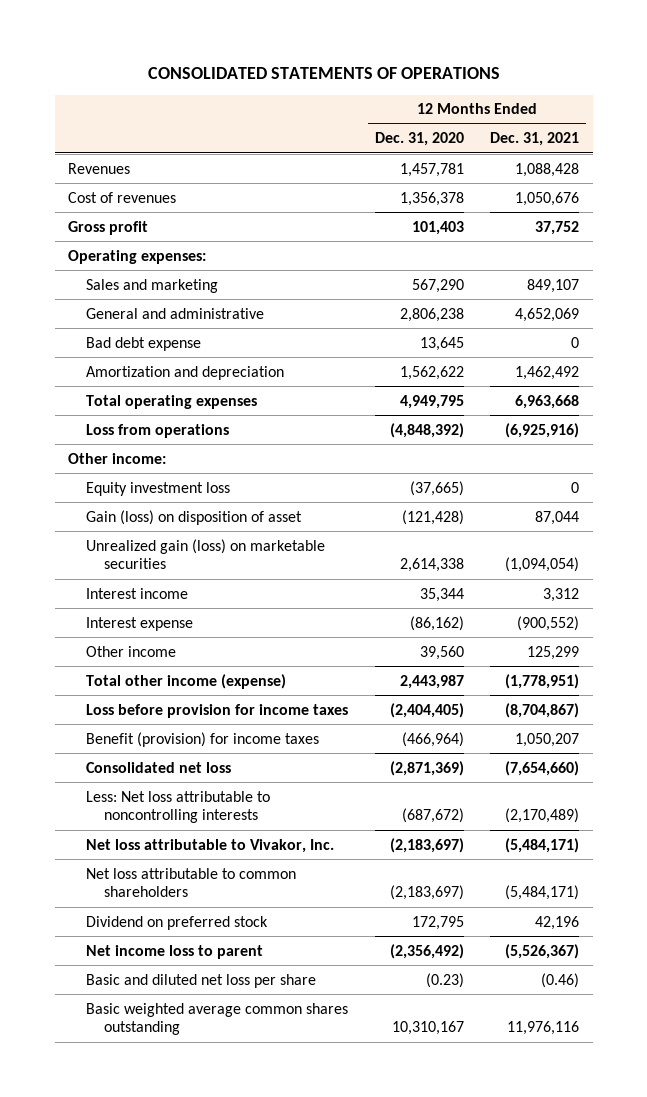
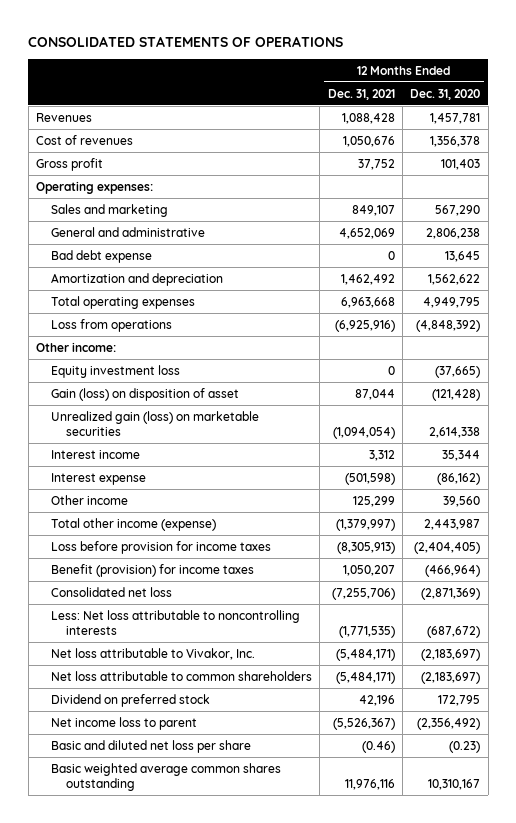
- | 12 Months Ended Dec. 31, 2020 | 12 Months Ended Dec. 31, 2021
+ | 12 Months Ended Dec. 31, 2021 | 12 Months Ended Dec. 31, 2020
- Interest expense | (86,162) | (900,552)
+ Interest expense | (501,598) | (86,162)
- Total other income (expense) | 2,443,987 | (1,778,951)
- Loss before provision for income taxes | (2,404,405) | (8,704,867)
+ Total other income (expense) | (1,379,997) | 2,443,987
+ Loss before provision for income taxes | (8,305,913) | (2,404,405)
- Consolidated net loss | (2,871,369) | (7,654,660)
- Less: Net loss attributable to noncontrolling interests | (687,672) | (2,170,489)
+ Consolidated net loss | (7,255,706) | (2,871,369)
+ Less: Net loss attributable to noncontrolling interests | (1,771,535) | (687,672)

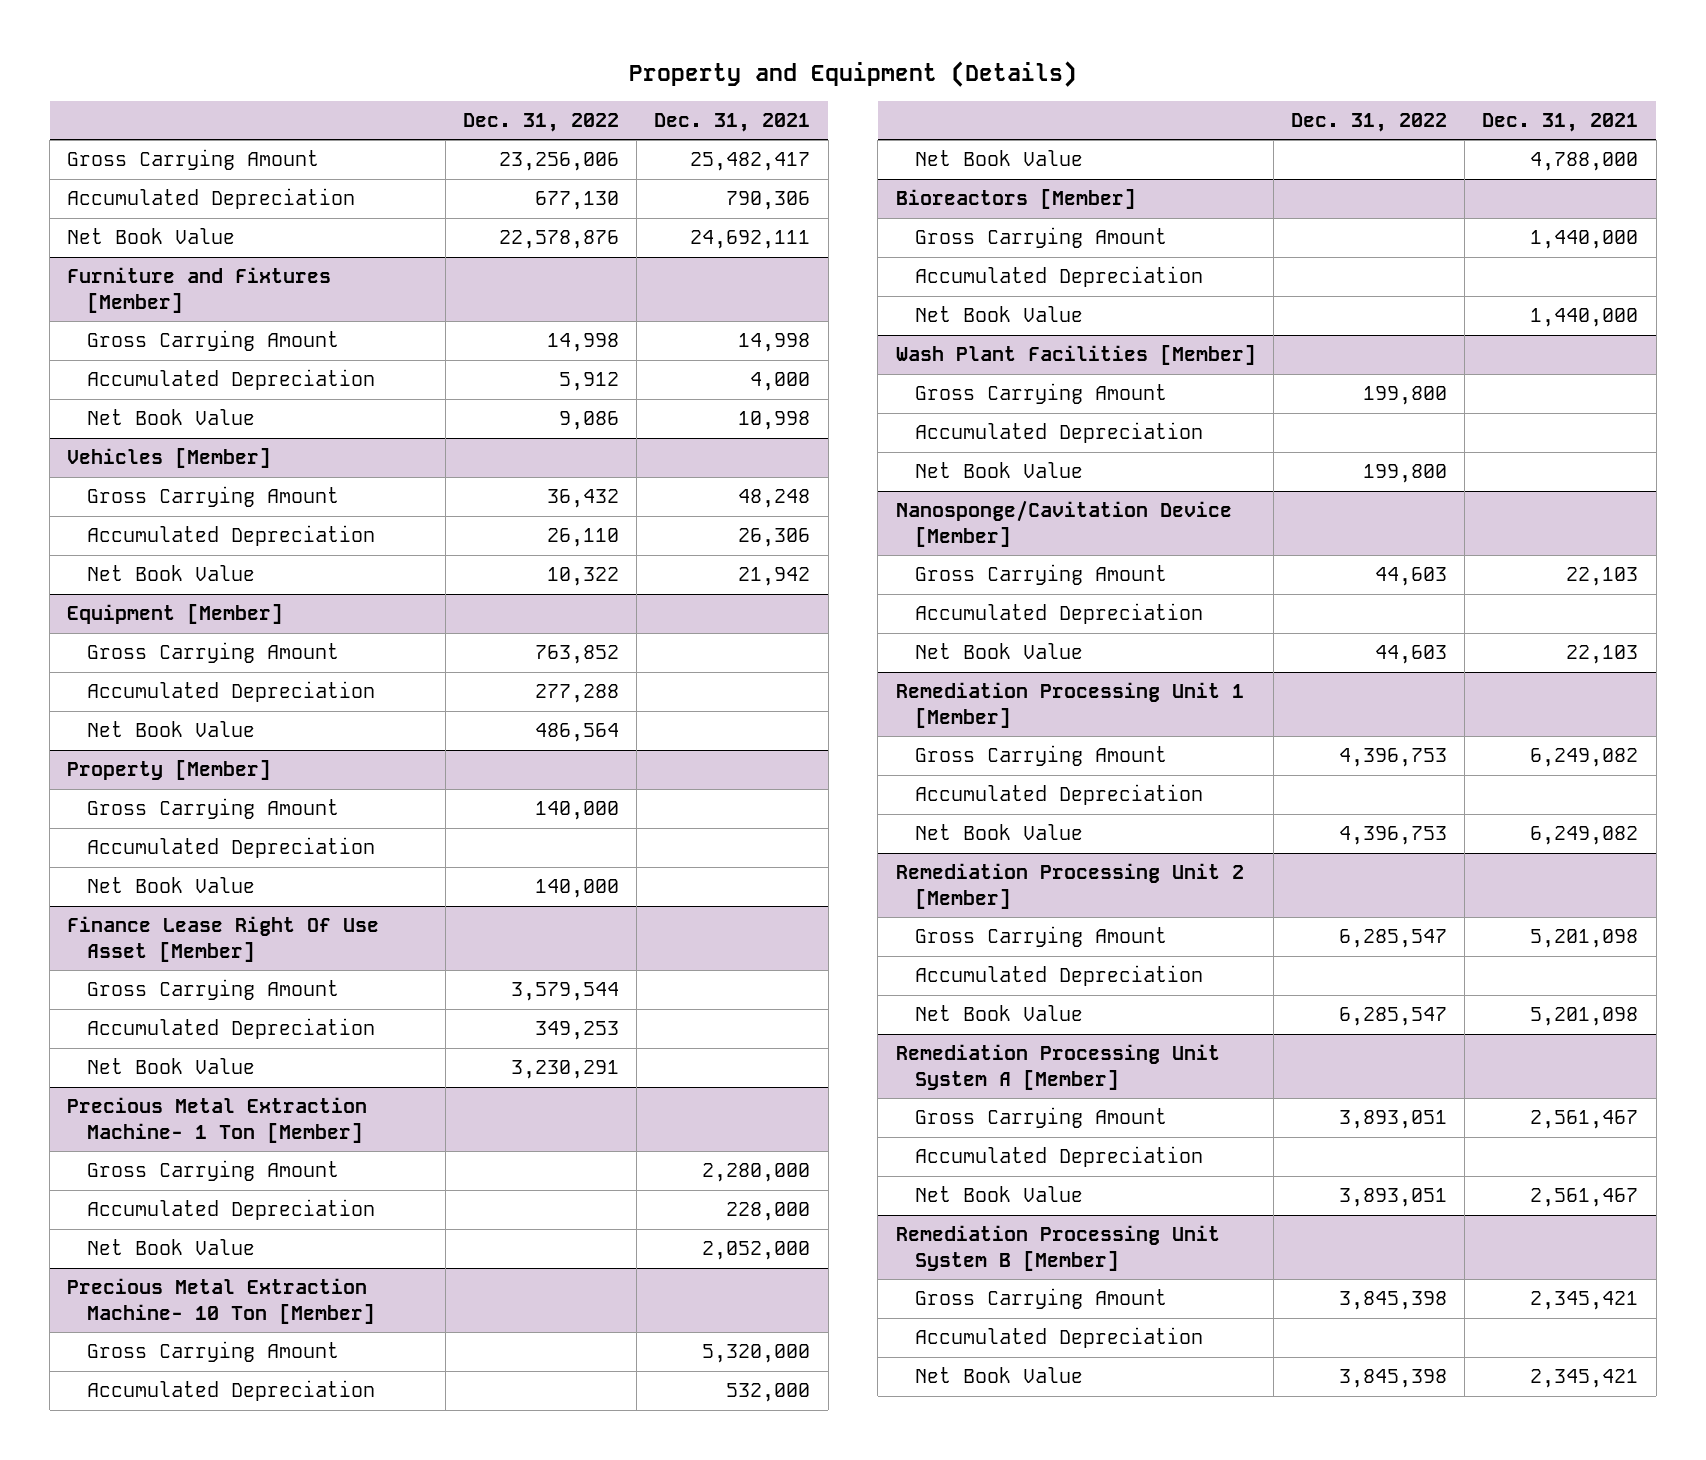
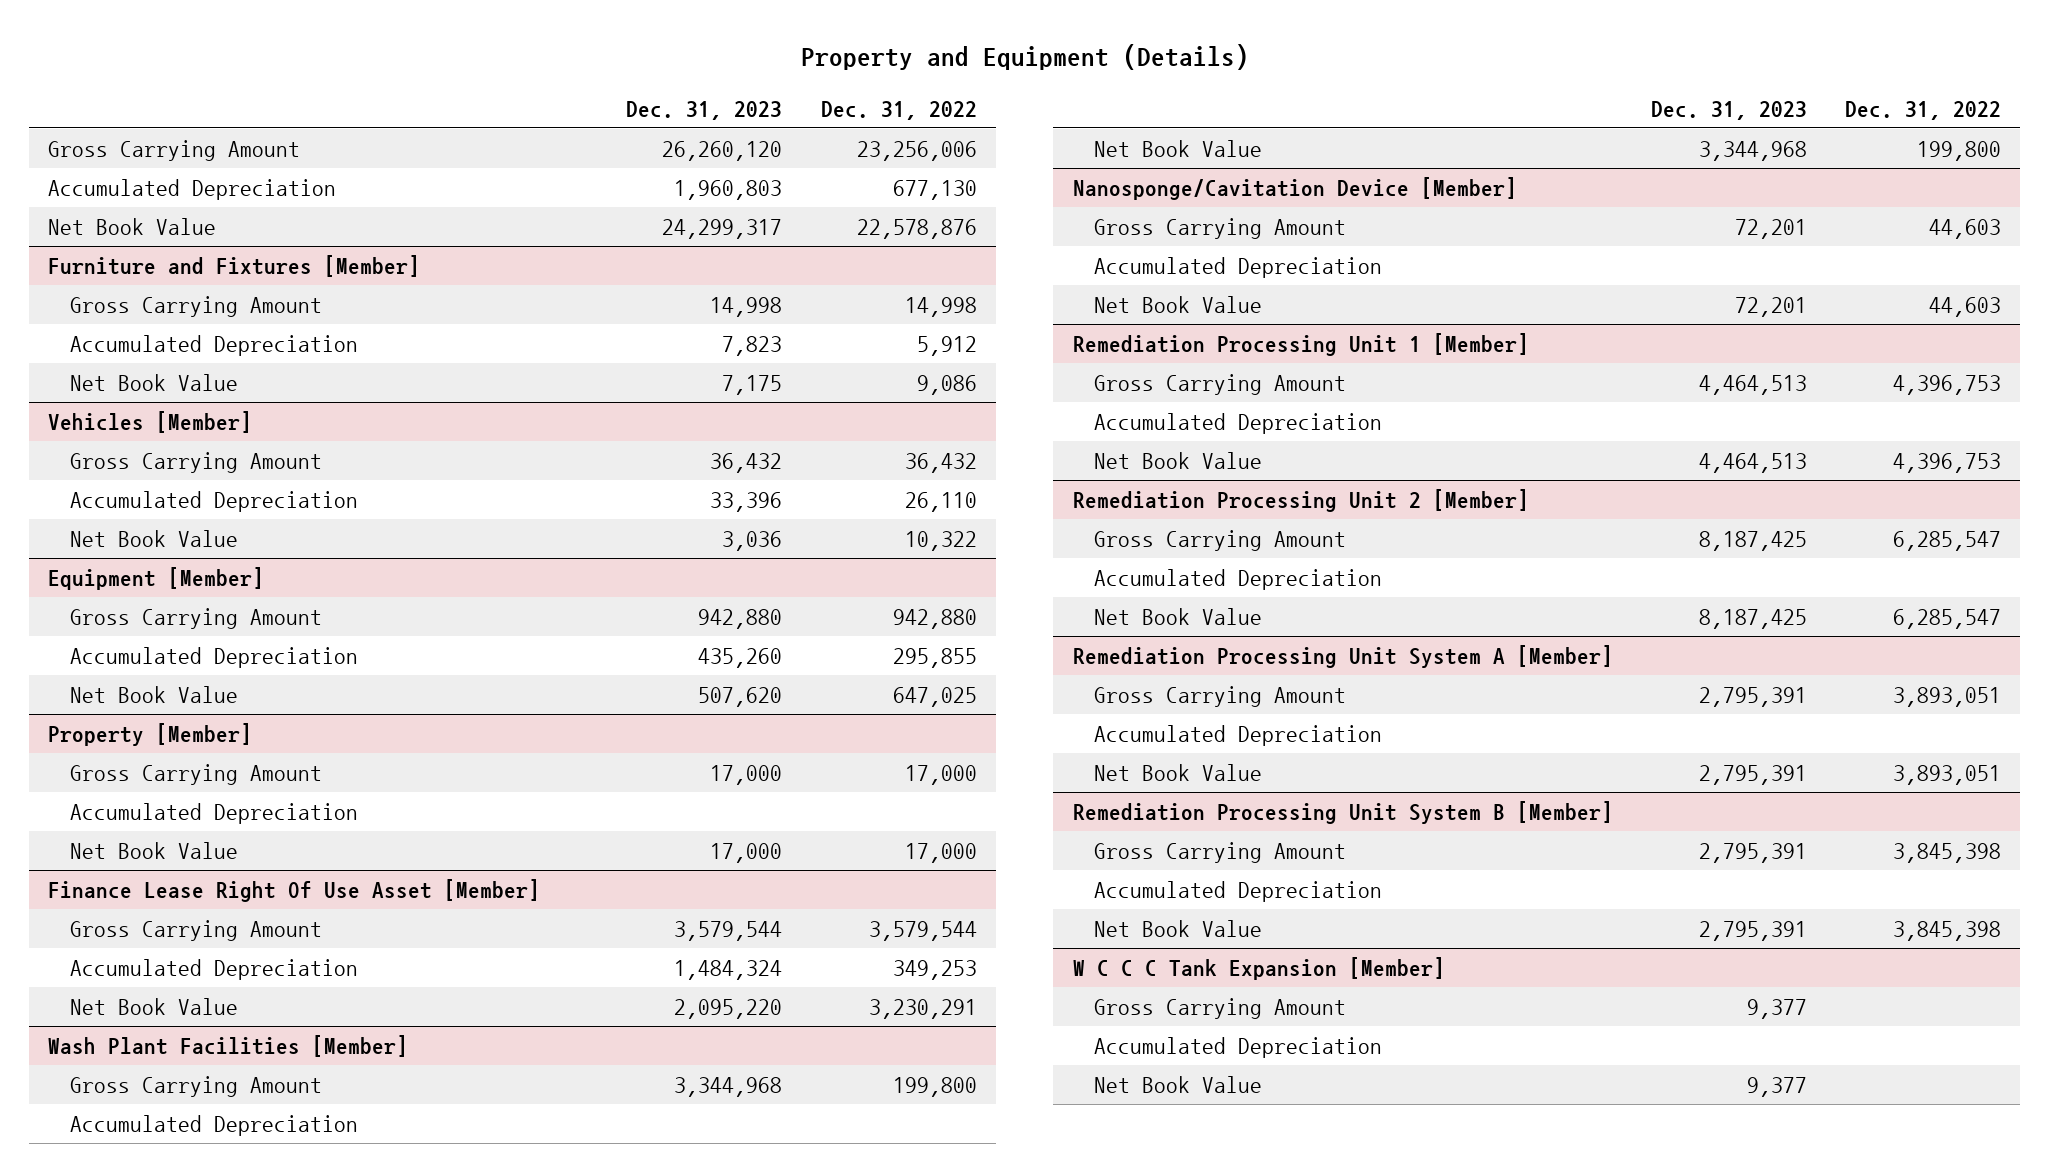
- | Dec. 31, 2022 | Dec. 31, 2021
+ | Dec. 31, 2023 | Dec. 31, 2022
@ Equipment [Member]
- Gross Carrying Amount | 763,852 |
- Accumulated Depreciation | 277,288 |
- Net Book Value | 486,564 |
+ Gross Carrying Amount | 942,880 | 942,880
+ Accumulated Depreciation | 435,260 | 295,855
+ Net Book Value | 507,620 | 647,025
@ Property [Member]
- Gross Carrying Amount | 140,000 |
+ Gross Carrying Amount | 17,000 | 17,000
- Net Book Value | 140,000 |
+ Net Book Value | 17,000 | 17,000
- Precious Metal Extraction Machine- 1 Ton [Member]
- Gross Carrying Amount | | 2,280,000
- Accumulated Depreciation | | 228,000
- Net Book Value | | 2,052,000
- Precious Metal Extraction Machine- 10 Ton [Member]
- Gross Carrying Amount | | 5,320,000
- Accumulated Depreciation | | 532,000
- Net Book Value | | 4,788,000
- Bioreactors [Member]
- Gross Carrying Amount | | 1,440,000
- Accumulated Depreciation
- Net Book Value | | 1,440,000
+ W C C C Tank Expansion [Member]
+ Gross Carrying Amount | 9,377 |
+ Accumulated Depreciation
+ Net Book Value | 9,377 |

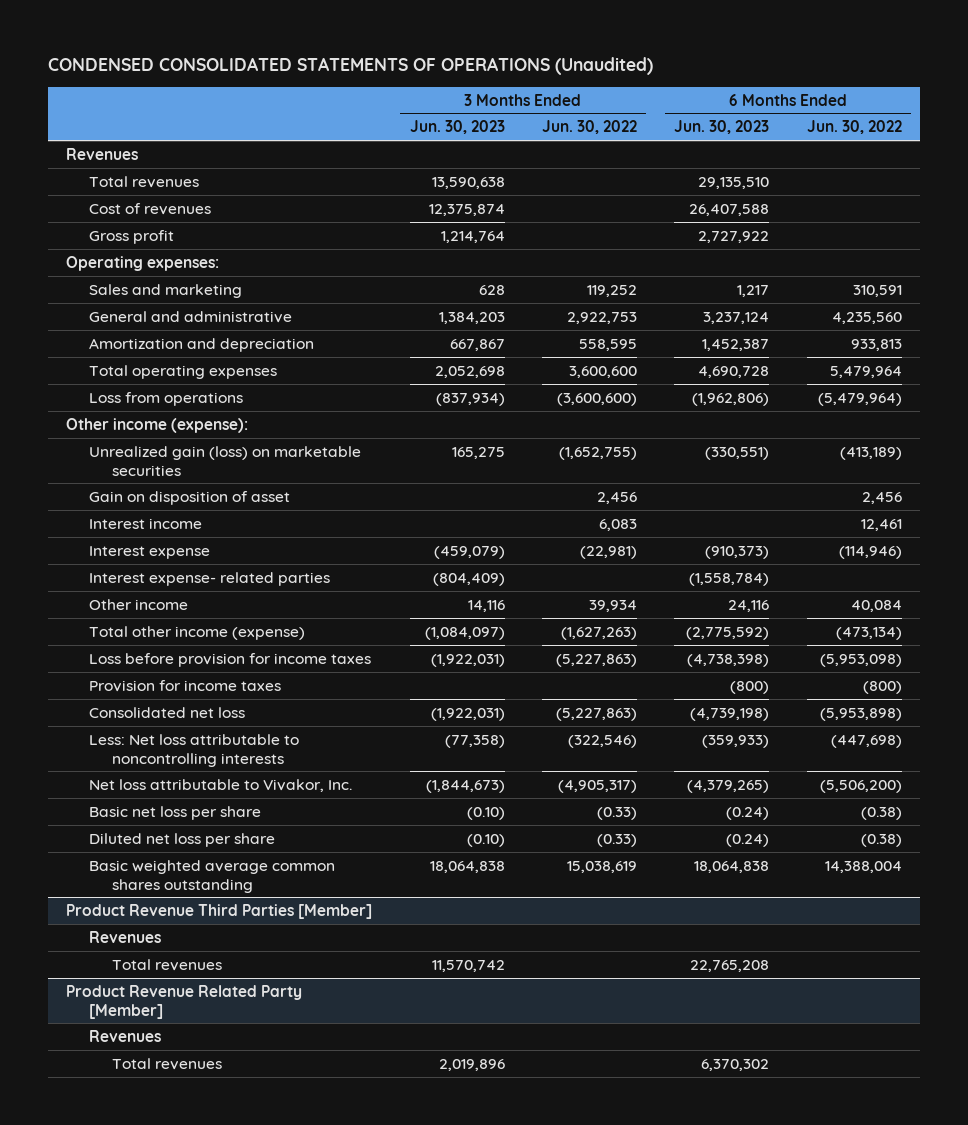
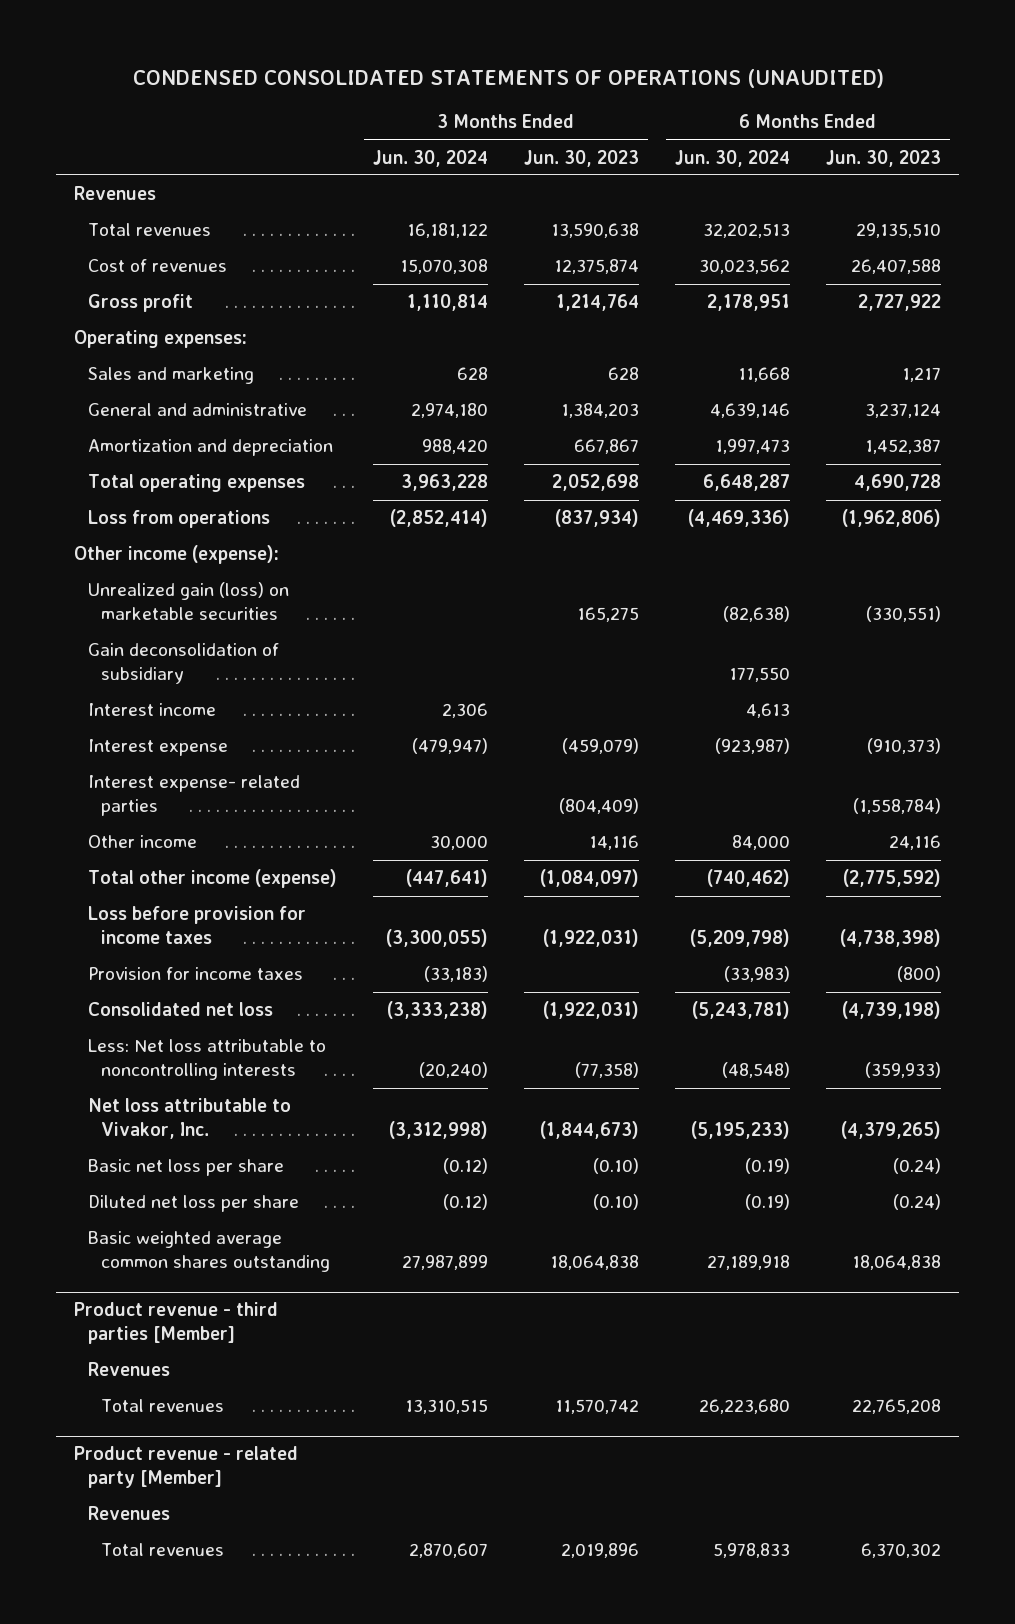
- CONDENSED CONSOLIDATED STATEMENTS OF OPERATIONS (Unaudited)
+ CONDENSED CONSOLIDATED STATEMENTS OF OPERATIONS (UNAUDITED)
- | 3 Months Ended Jun. 30, 2023 | 3 Months Ended Jun. 30, 2022 | 6 Months Ended Jun. 30, 2023 | 6 Months Ended Jun. 30, 2022
+ | 3 Months Ended Jun. 30, 2024 | 3 Months Ended Jun. 30, 2023 | 6 Months Ended Jun. 30, 2024 | 6 Months Ended Jun. 30, 2023
- Gain on disposition of asset | | 2,456 | | 2,456
+ Gain deconsolidation of subsidiary | | | 177,550 |
- Product Revenue Third Parties [Member]
+ Product revenue - third parties [Member]
- Product Revenue Related Party [Member]
+ Product revenue - related party [Member]

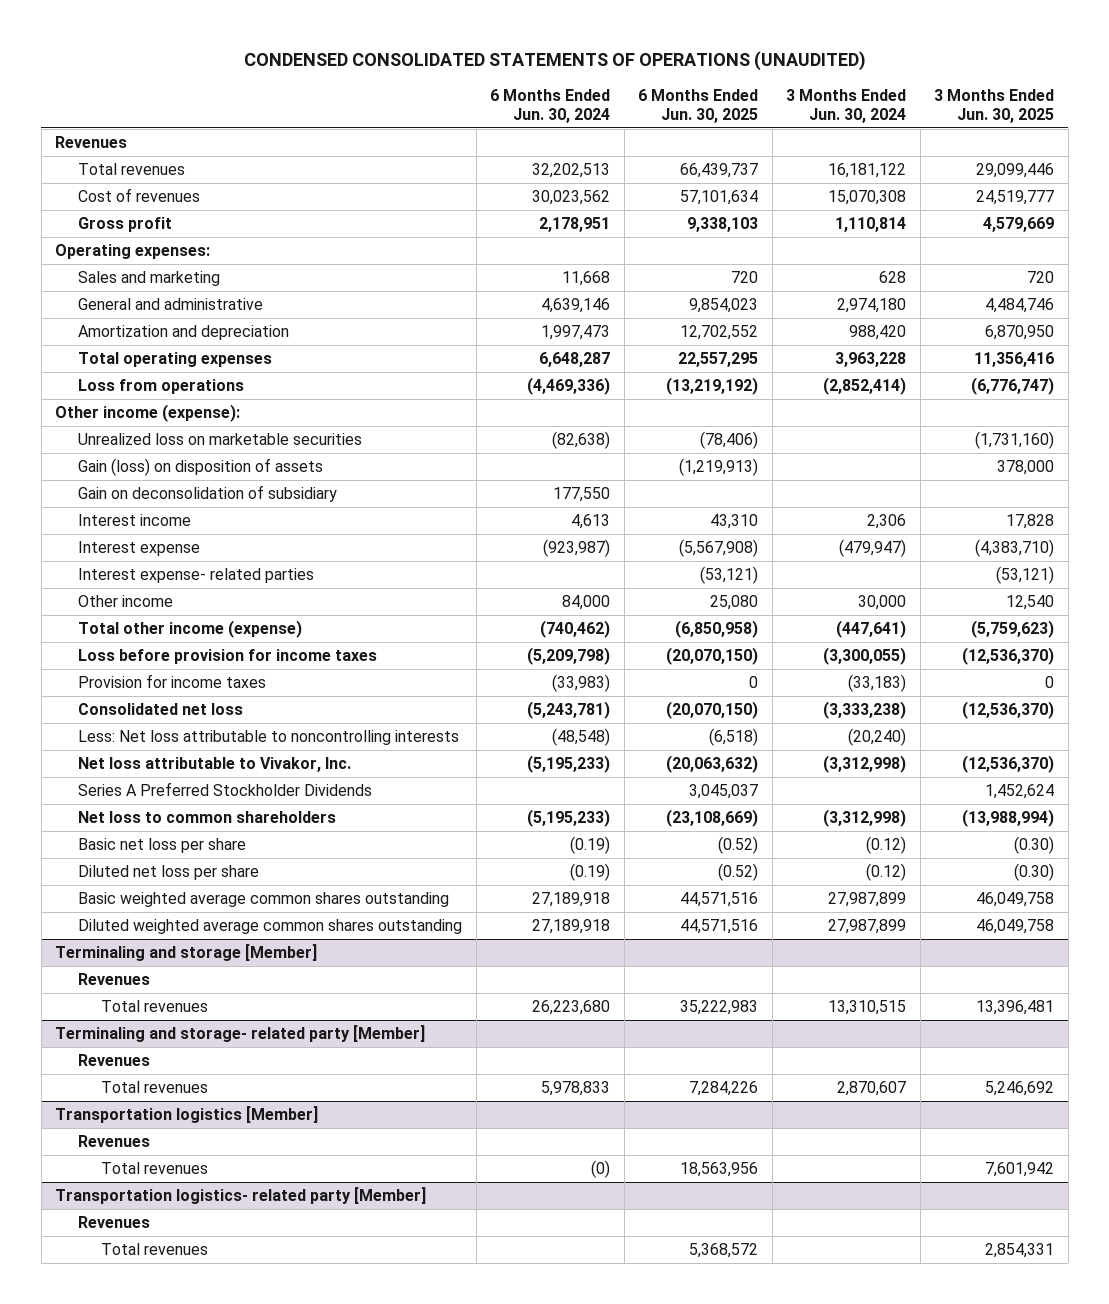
- | 3 Months Ended Jun. 30, 2024 | 3 Months Ended Jun. 30, 2023 | 6 Months Ended Jun. 30, 2024 | 6 Months Ended Jun. 30, 2023
+ | 6 Months Ended Jun. 30, 2024 | 6 Months Ended Jun. 30, 2025 | 3 Months Ended Jun. 30, 2024 | 3 Months Ended Jun. 30, 2025
- Unrealized gain (loss) on marketable securities | | 165,275 | (82,638) | (330,551)
- Gain deconsolidation of subsidiary | | | 177,550 |
+ Unrealized loss on marketable securities | (82,638) | (78,406) | | (1,731,160)
+ Gain (loss) on disposition of assets | | (1,219,913) | | 378,000
+ Gain on deconsolidation of subsidiary | 177,550 | | |
+ Series A Preferred Stockholder Dividends | | 3,045,037 | | 1,452,624
+ Net loss to common shareholders | (5,195,233) | (23,108,669) | (3,312,998) | (13,988,994)
- Product revenue - third parties [Member]
+ Diluted weighted average common shares outstanding | 27,189,918 | 44,571,516 | 27,987,899 | 46,049,758
+ Terminaling and storage [Member]
- Product revenue - related party [Member]
+ Terminaling and storage- related party [Member]
+ Transportation logistics [Member]
+ Revenues
+ Total revenues | (0) | 18,563,956 | | 7,601,942
+ Transportation logistics- related party [Member]
+ Revenues
+ Total revenues | | 5,368,572 | | 2,854,331

